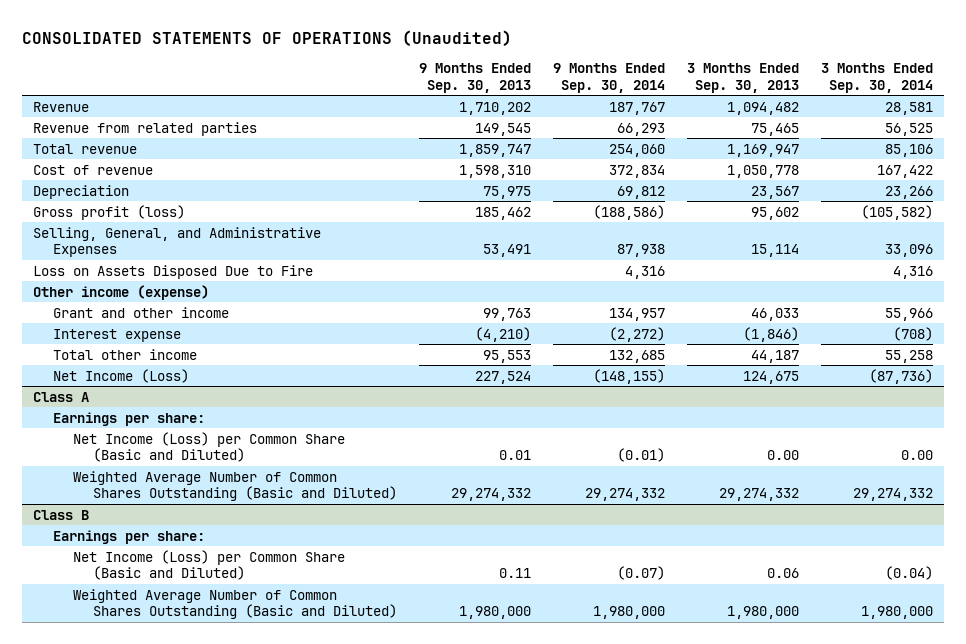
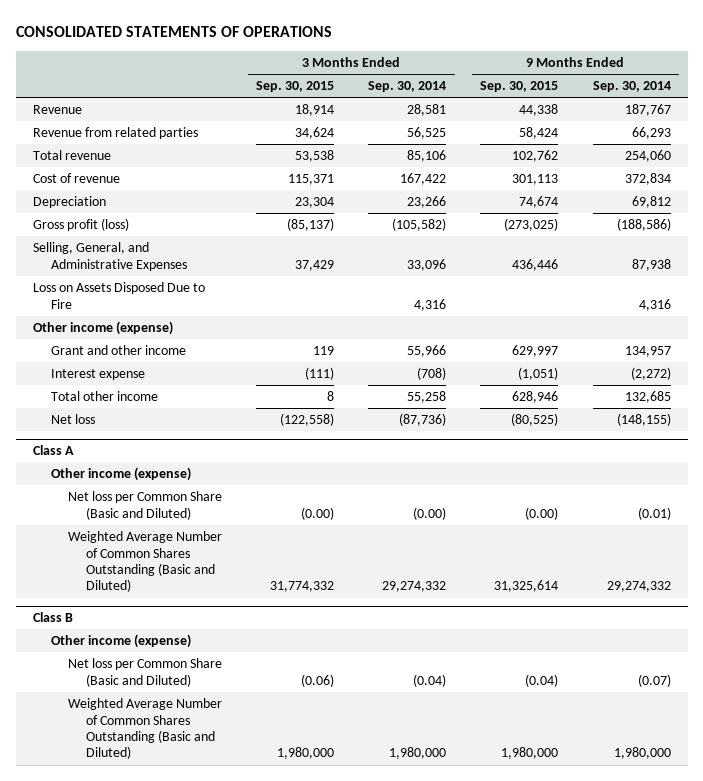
- CONSOLIDATED STATEMENTS OF OPERATIONS (Unaudited)
+ CONSOLIDATED STATEMENTS OF OPERATIONS
- | 9 Months Ended Sep. 30, 2013 | 9 Months Ended Sep. 30, 2014 | 3 Months Ended Sep. 30, 2013 | 3 Months Ended Sep. 30, 2014
+ | 3 Months Ended Sep. 30, 2015 | 3 Months Ended Sep. 30, 2014 | 9 Months Ended Sep. 30, 2015 | 9 Months Ended Sep. 30, 2014
- Net Income (Loss) | 227,524 | (148,155) | 124,675 | (87,736)
+ Net loss | (122,558) | (87,736) | (80,525) | (148,155)
@ Class A
- Earnings per share:
- Net Income (Loss) per Common Share (Basic and Diluted) | 0.01 | (0.01) | 0.00 | 0.00
+ Other income (expense)
+ Net loss per Common Share (Basic and Diluted) | (0.00) | (0.00) | (0.00) | (0.01)
@ Class B
- Earnings per share:
- Net Income (Loss) per Common Share (Basic and Diluted) | 0.11 | (0.07) | 0.06 | (0.04)
+ Other income (expense)
+ Net loss per Common Share (Basic and Diluted) | (0.06) | (0.04) | (0.04) | (0.07)

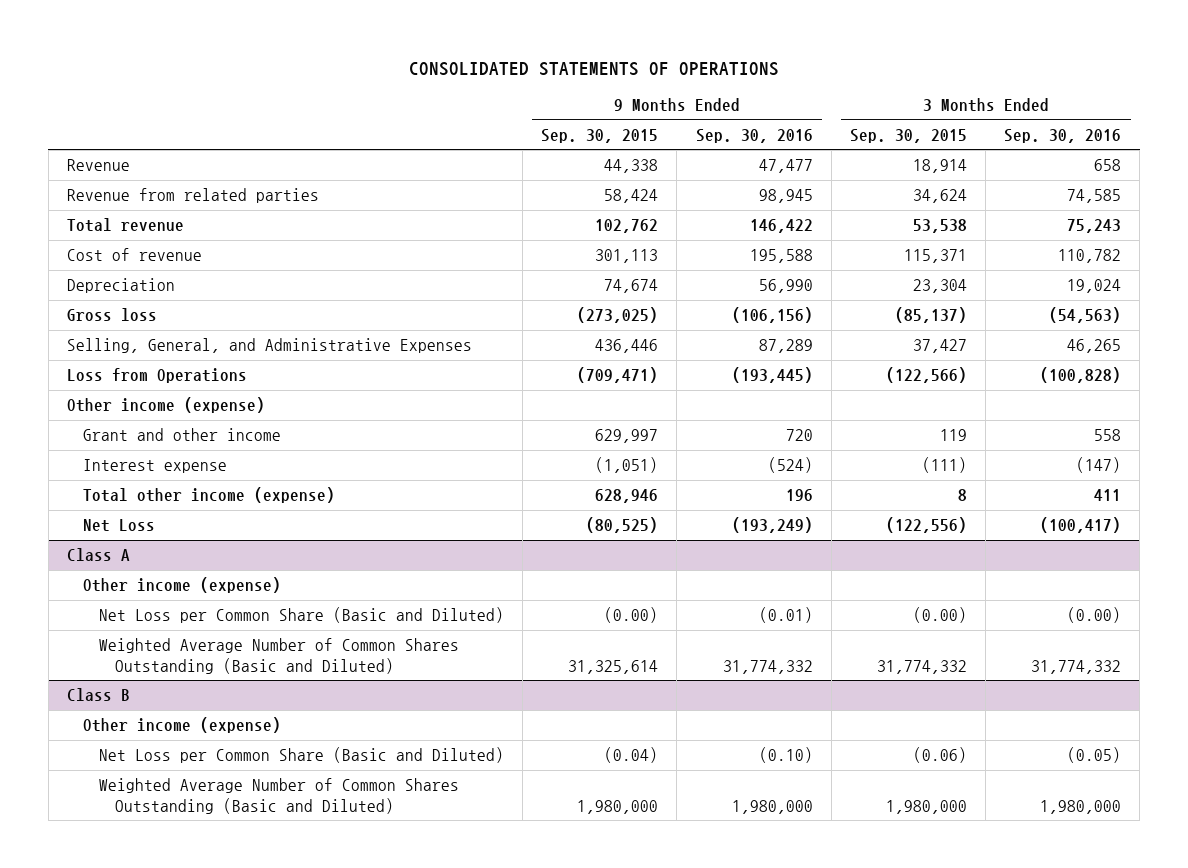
- | 3 Months Ended Sep. 30, 2015 | 3 Months Ended Sep. 30, 2014 | 9 Months Ended Sep. 30, 2015 | 9 Months Ended Sep. 30, 2014
+ | 9 Months Ended Sep. 30, 2015 | 9 Months Ended Sep. 30, 2016 | 3 Months Ended Sep. 30, 2015 | 3 Months Ended Sep. 30, 2016
- Gross profit (loss) | (85,137) | (105,582) | (273,025) | (188,586)
- Selling, General, and Administrative Expenses | 37,429 | 33,096 | 436,446 | 87,938
- Loss on Assets Disposed Due to Fire | | 4,316 | | 4,316
+ Gross loss | (273,025) | (106,156) | (85,137) | (54,563)
+ Selling, General, and Administrative Expenses | 436,446 | 87,289 | 37,427 | 46,265
+ Loss from Operations | (709,471) | (193,445) | (122,566) | (100,828)
- Total other income | 8 | 55,258 | 628,946 | 132,685
- Net loss | (122,558) | (87,736) | (80,525) | (148,155)
+ Total other income (expense) | 628,946 | 196 | 8 | 411
+ Net Loss | (80,525) | (193,249) | (122,556) | (100,417)
@ Class A
- Net loss per Common Share (Basic and Diluted) | (0.00) | (0.00) | (0.00) | (0.01)
+ Net Loss per Common Share (Basic and Diluted) | (0.00) | (0.01) | (0.00) | (0.00)
@ Class B
- Net loss per Common Share (Basic and Diluted) | (0.06) | (0.04) | (0.04) | (0.07)
+ Net Loss per Common Share (Basic and Diluted) | (0.04) | (0.10) | (0.06) | (0.05)

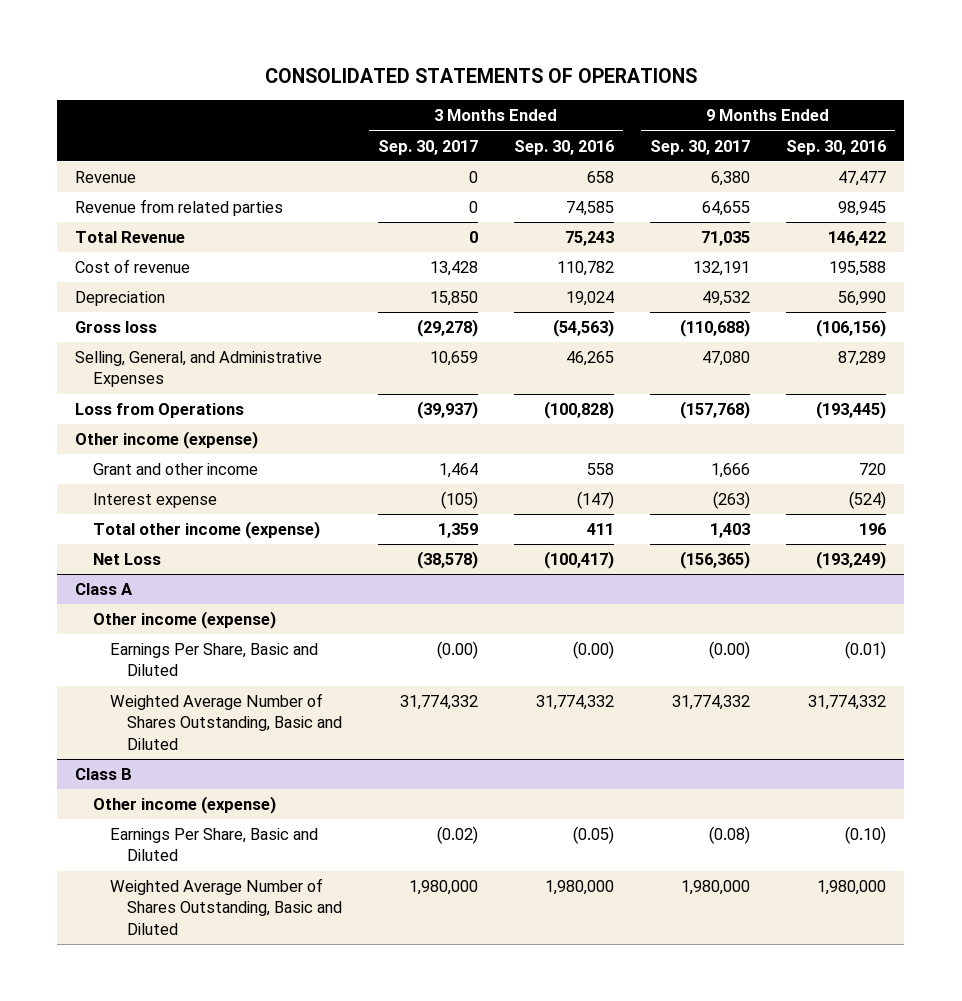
- | 9 Months Ended Sep. 30, 2015 | 9 Months Ended Sep. 30, 2016 | 3 Months Ended Sep. 30, 2015 | 3 Months Ended Sep. 30, 2016
+ | 3 Months Ended Sep. 30, 2017 | 3 Months Ended Sep. 30, 2016 | 9 Months Ended Sep. 30, 2017 | 9 Months Ended Sep. 30, 2016
- Total revenue | 102,762 | 146,422 | 53,538 | 75,243
+ Total Revenue | 0 | 75,243 | 71,035 | 146,422
@ Class A
- Net Loss per Common Share (Basic and Diluted) | (0.00) | (0.01) | (0.00) | (0.00)
- Weighted Average Number of Common Shares Outstanding (Basic and Diluted) | 31,325,614 | 31,774,332 | 31,774,332 | 31,774,332
+ Earnings Per Share, Basic and Diluted | (0.00) | (0.00) | (0.00) | (0.01)
+ Weighted Average Number of Shares Outstanding, Basic and Diluted | 31,774,332 | 31,774,332 | 31,774,332 | 31,774,332
@ Class B
- Net Loss per Common Share (Basic and Diluted) | (0.04) | (0.10) | (0.06) | (0.05)
- Weighted Average Number of Common Shares Outstanding (Basic and Diluted) | 1,980,000 | 1,980,000 | 1,980,000 | 1,980,000
+ Earnings Per Share, Basic and Diluted | (0.02) | (0.05) | (0.08) | (0.10)
+ Weighted Average Number of Shares Outstanding, Basic and Diluted | 1,980,000 | 1,980,000 | 1,980,000 | 1,980,000

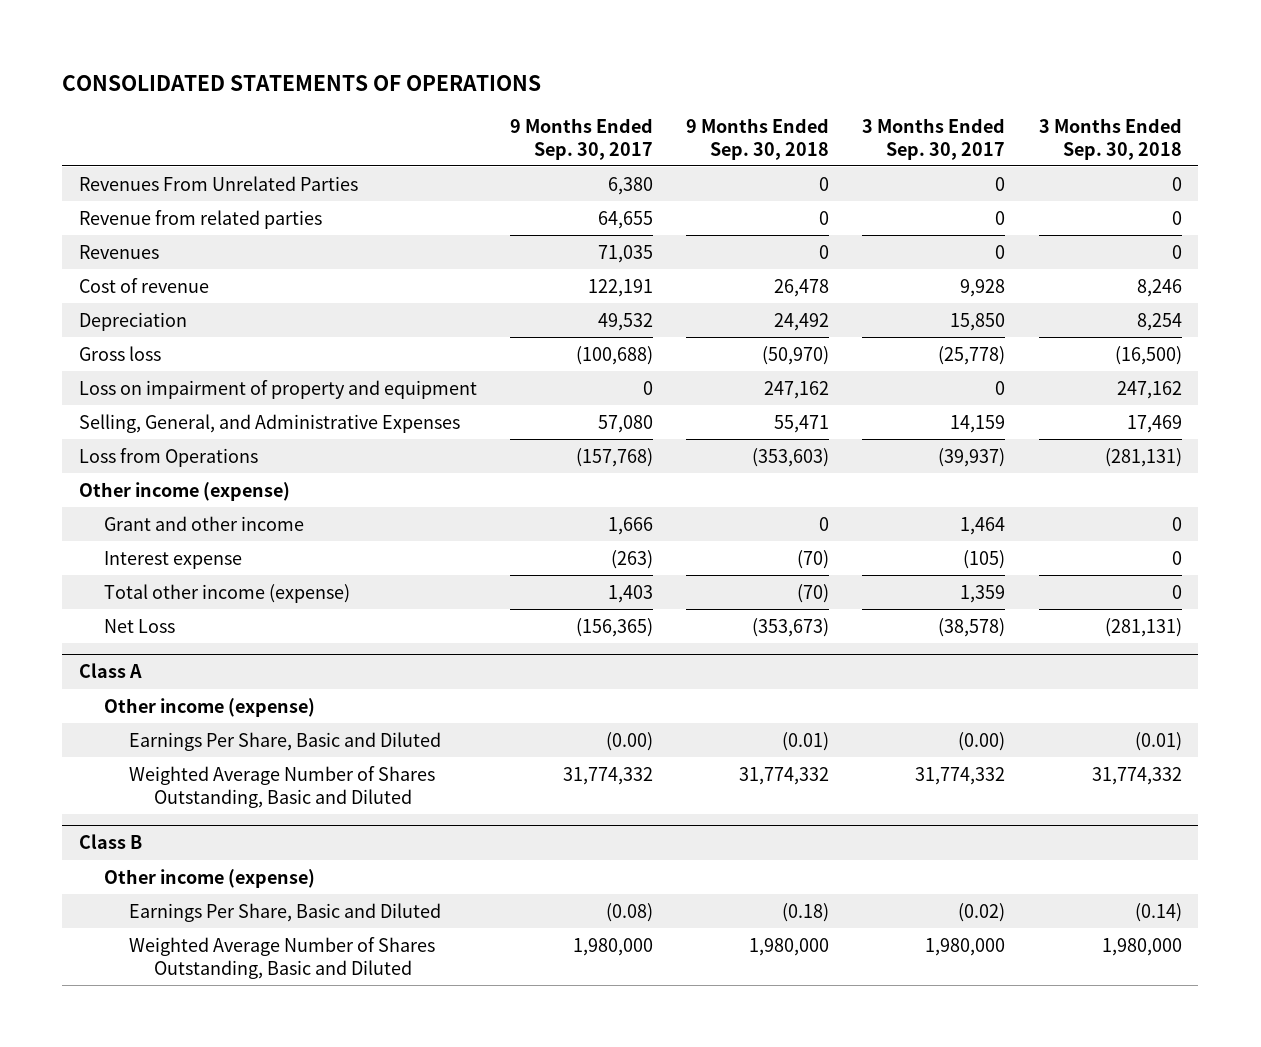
- | 3 Months Ended Sep. 30, 2017 | 3 Months Ended Sep. 30, 2016 | 9 Months Ended Sep. 30, 2017 | 9 Months Ended Sep. 30, 2016
+ | 9 Months Ended Sep. 30, 2017 | 9 Months Ended Sep. 30, 2018 | 3 Months Ended Sep. 30, 2017 | 3 Months Ended Sep. 30, 2018
- Revenue | 0 | 658 | 6,380 | 47,477
+ Revenues From Unrelated Parties | 6,380 | 0 | 0 | 0
- Total Revenue | 0 | 75,243 | 71,035 | 146,422
- Cost of revenue | 13,428 | 110,782 | 132,191 | 195,588
+ Revenues | 71,035 | 0 | 0 | 0
+ Cost of revenue | 122,191 | 26,478 | 9,928 | 8,246
- Gross loss | (29,278) | (54,563) | (110,688) | (106,156)
- Selling, General, and Administrative Expenses | 10,659 | 46,265 | 47,080 | 87,289
+ Gross loss | (100,688) | (50,970) | (25,778) | (16,500)
+ Loss on impairment of property and equipment | 0 | 247,162 | 0 | 247,162
+ Selling, General, and Administrative Expenses | 57,080 | 55,471 | 14,159 | 17,469

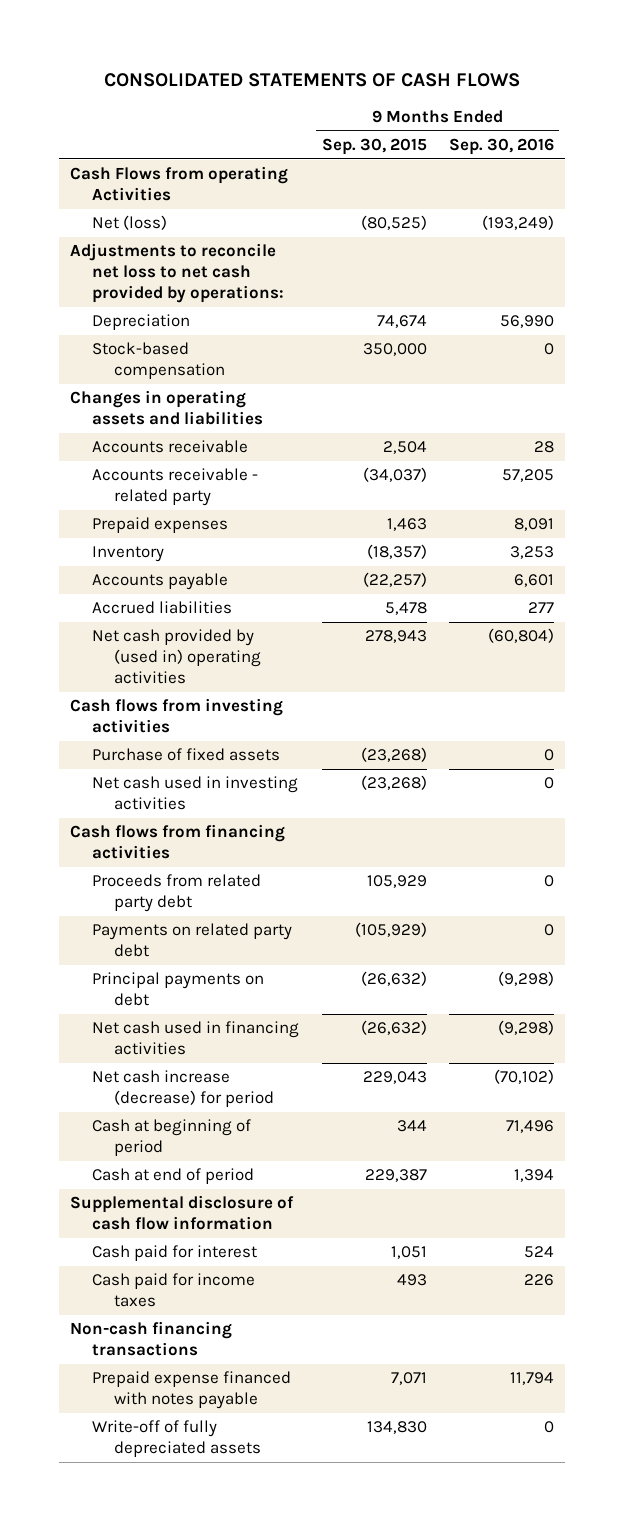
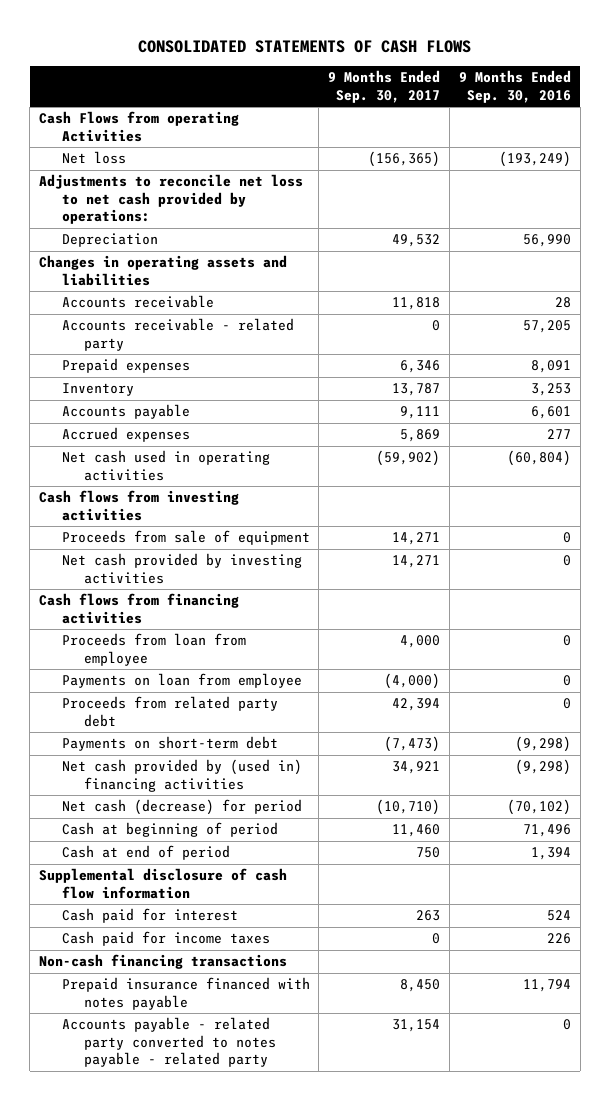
- | 9 Months Ended Sep. 30, 2015 | 9 Months Ended Sep. 30, 2016
+ | 9 Months Ended Sep. 30, 2017 | 9 Months Ended Sep. 30, 2016
- Net (loss) | (80,525) | (193,249)
+ Net loss | (156,365) | (193,249)
- Stock-based compensation | 350,000 | 0
- Accrued liabilities | 5,478 | 277
- Net cash provided by (used in) operating activities | 278,943 | (60,804)
+ Accrued expenses | 5,869 | 277
+ Net cash used in operating activities | (59,902) | (60,804)
- Purchase of fixed assets | (23,268) | 0
- Net cash used in investing activities | (23,268) | 0
+ Proceeds from sale of equipment | 14,271 | 0
+ Net cash provided by investing activities | 14,271 | 0
+ Proceeds from loan from employee | 4,000 | 0
+ Payments on loan from employee | (4,000) | 0
- Payments on related party debt | (105,929) | 0
- Principal payments on debt | (26,632) | (9,298)
- Net cash used in financing activities | (26,632) | (9,298)
- Net cash increase (decrease) for period | 229,043 | (70,102)
+ Payments on short-term debt | (7,473) | (9,298)
+ Net cash provided by (used in) financing activities | 34,921 | (9,298)
+ Net cash (decrease) for period | (10,710) | (70,102)
- Prepaid expense financed with notes payable | 7,071 | 11,794
- Write-off of fully depreciated assets | 134,830 | 0
+ Prepaid insurance financed with notes payable | 8,450 | 11,794
+ Accounts payable - related party converted to notes payable - related party | 31,154 | 0

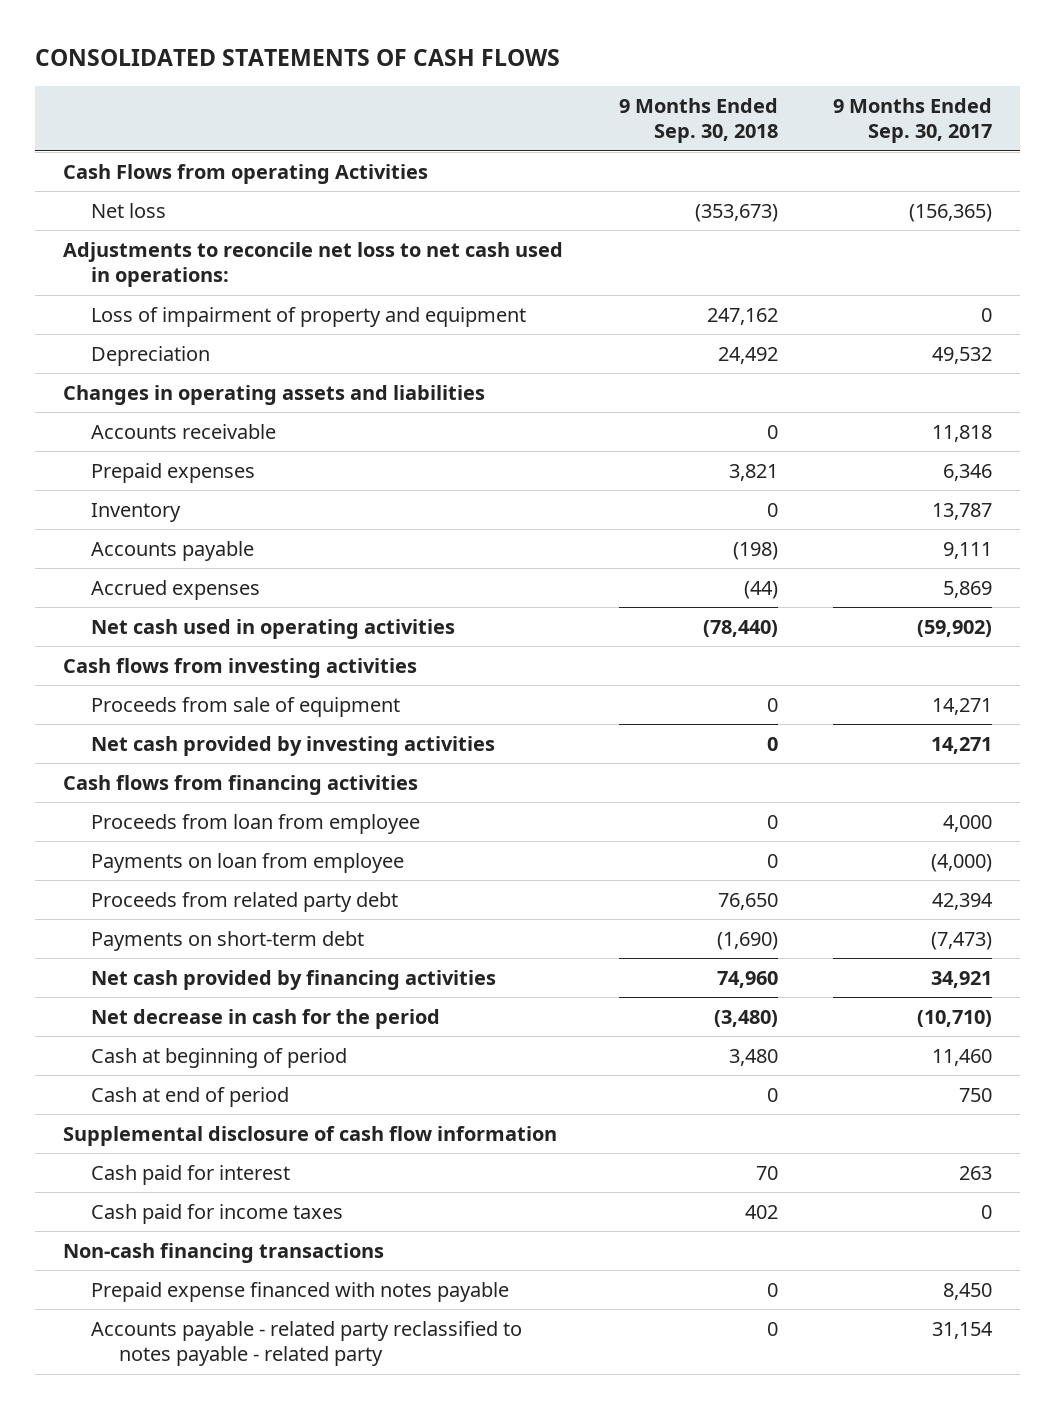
- | 9 Months Ended Sep. 30, 2017 | 9 Months Ended Sep. 30, 2016
+ | 9 Months Ended Sep. 30, 2018 | 9 Months Ended Sep. 30, 2017
- Adjustments to reconcile net loss to net cash provided by operations:
+ Adjustments to reconcile net loss to net cash used in operations:
+ Loss of impairment of property and equipment | 247,162 | 0
- Accounts receivable - related party | 0 | 57,205
- Net cash provided by (used in) financing activities | 34,921 | (9,298)
- Net cash (decrease) for period | (10,710) | (70,102)
+ Net cash provided by financing activities | 74,960 | 34,921
+ Net decrease in cash for the period | (3,480) | (10,710)
- Prepaid insurance financed with notes payable | 8,450 | 11,794
- Accounts payable - related party converted to notes payable - related party | 31,154 | 0
+ Prepaid expense financed with notes payable | 0 | 8,450
+ Accounts payable - related party reclassified to notes payable - related party | 0 | 31,154

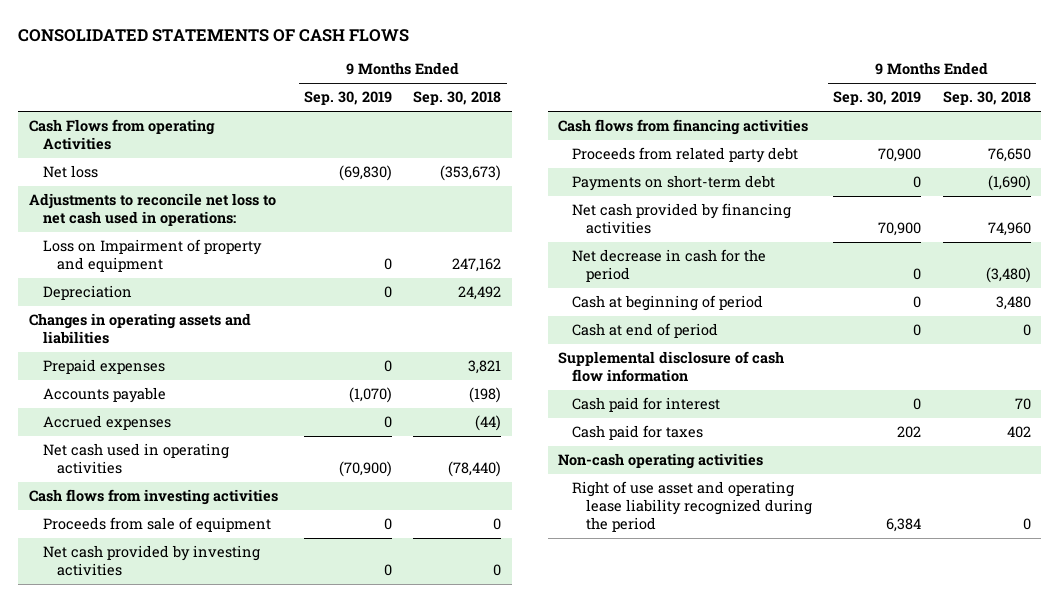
- | 9 Months Ended Sep. 30, 2018 | 9 Months Ended Sep. 30, 2017
+ | 9 Months Ended Sep. 30, 2019 | 9 Months Ended Sep. 30, 2018
- Loss of impairment of property and equipment | 247,162 | 0
+ Loss on Impairment of property and equipment | 0 | 247,162
- Accounts receivable | 0 | 11,818
- Inventory | 0 | 13,787
- Proceeds from loan from employee | 0 | 4,000
- Payments on loan from employee | 0 | (4,000)
- Cash paid for income taxes | 402 | 0
- Non-cash financing transactions
- Prepaid expense financed with notes payable | 0 | 8,450
- Accounts payable - related party reclassified to notes payable - related party | 0 | 31,154
+ Cash paid for taxes | 202 | 402
+ Non-cash operating activities
+ Right of use asset and operating lease liability recognized during the period | 6,384 | 0

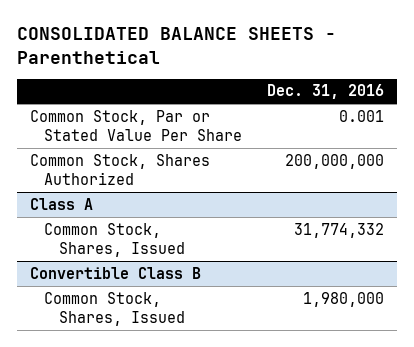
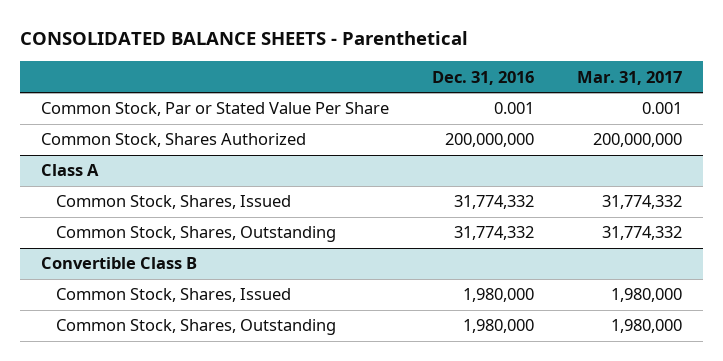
- | Dec. 31, 2016
+ | Dec. 31, 2016 | Mar. 31, 2017
@ Class A
+ Common Stock, Shares, Outstanding | 31,774,332 | 31,774,332
@ Convertible Class B
+ Common Stock, Shares, Outstanding | 1,980,000 | 1,980,000

